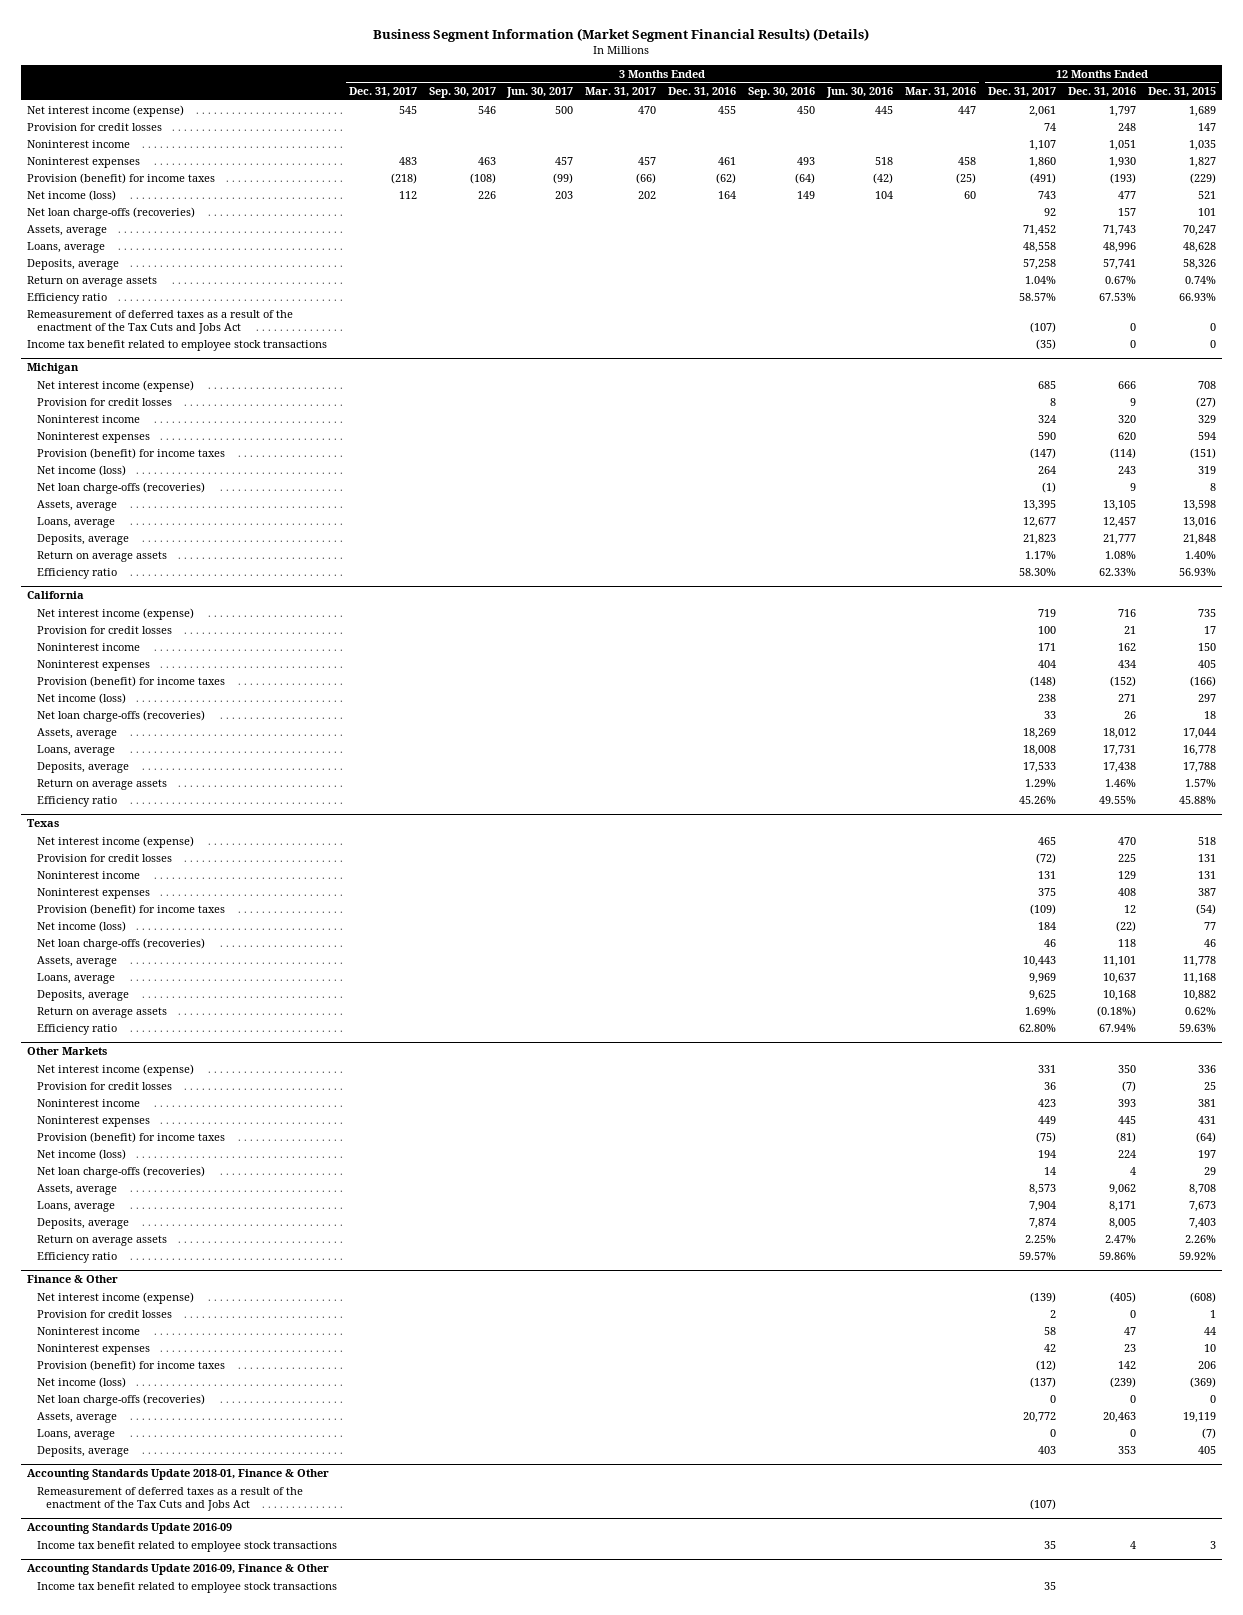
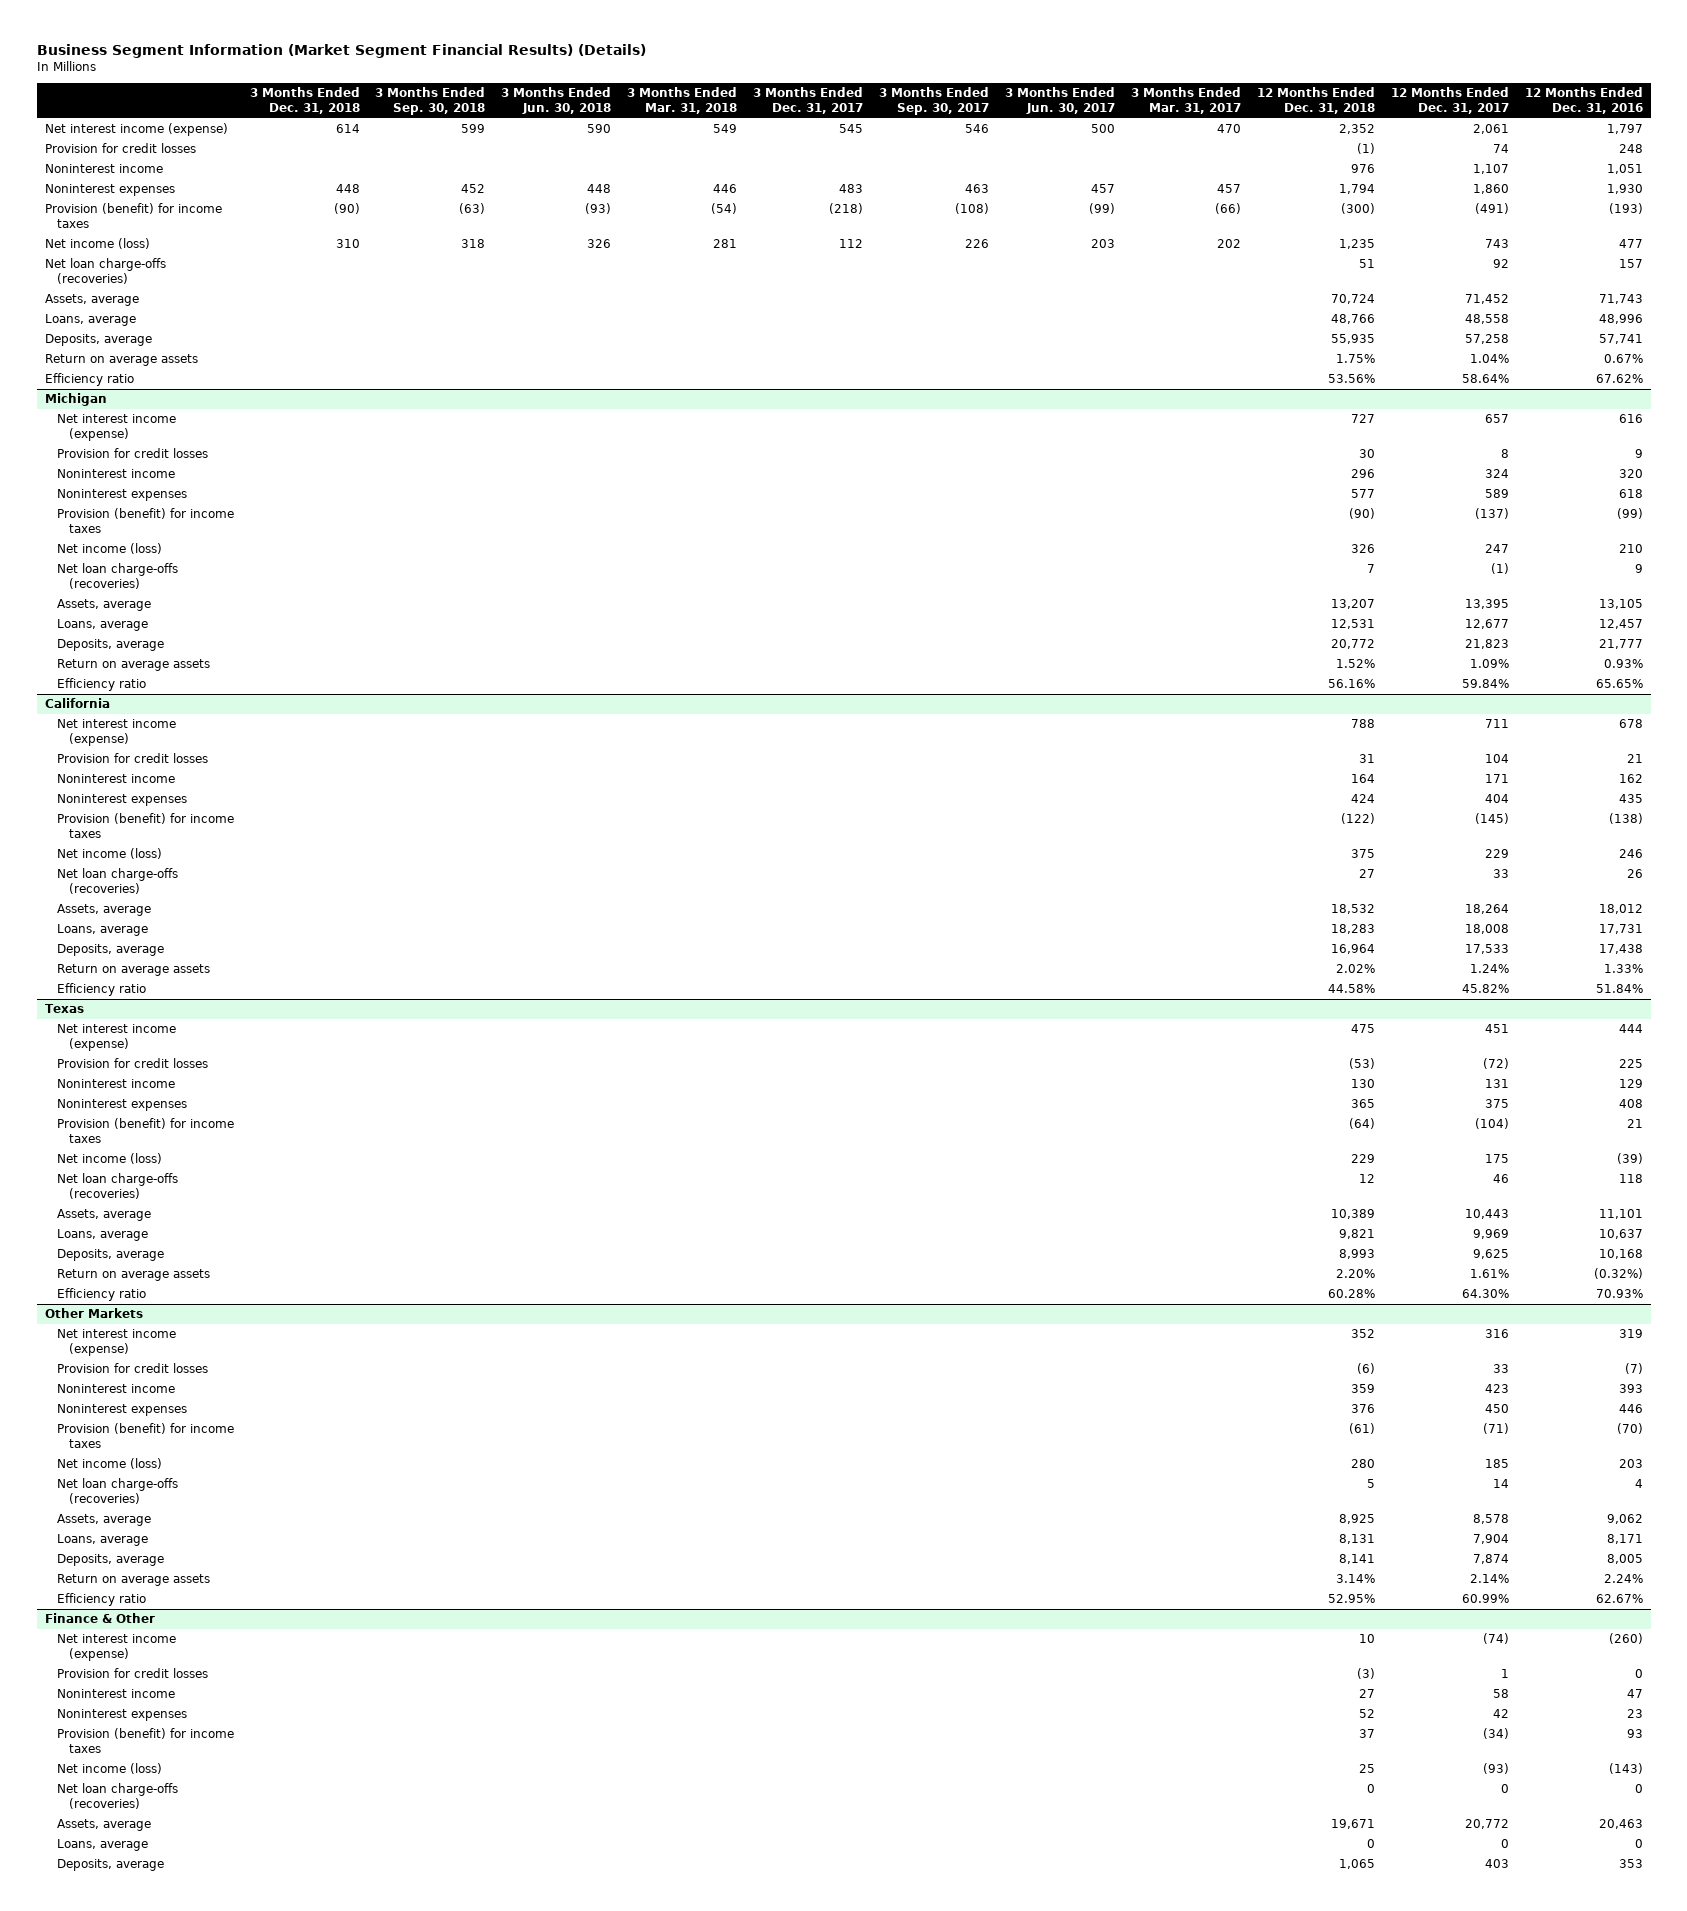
- | 3 Months Ended Dec. 31, 2017 | 3 Months Ended Sep. 30, 2017 | 3 Months Ended Jun. 30, 2017 | 3 Months Ended Mar. 31, 2017 | 3 Months Ended Dec. 31, 2016 | 3 Months Ended Sep. 30, 2016 | 3 Months Ended Jun. 30, 2016 | 3 Months Ended Mar. 31, 2016 | 12 Months Ended Dec. 31, 2017 | 12 Months Ended Dec. 31, 2016 | 12 Months Ended Dec. 31, 2015
+ | 3 Months Ended Dec. 31, 2018 | 3 Months Ended Sep. 30, 2018 | 3 Months Ended Jun. 30, 2018 | 3 Months Ended Mar. 31, 2018 | 3 Months Ended Dec. 31, 2017 | 3 Months Ended Sep. 30, 2017 | 3 Months Ended Jun. 30, 2017 | 3 Months Ended Mar. 31, 2017 | 12 Months Ended Dec. 31, 2018 | 12 Months Ended Dec. 31, 2017 | 12 Months Ended Dec. 31, 2016
- Efficiency ratio | | | | | | | | | 58.57% | 67.53% | 66.93%
- Remeasurement of deferred taxes as a result of the enactment of the Tax Cuts and Jobs Act | | | | | | | | | (107) | 0 | 0
- Income tax benefit related to employee stock transactions | | | | | | | | | (35) | 0 | 0
+ Efficiency ratio | | | | | | | | | 53.56% | 58.64% | 67.62%
@ Michigan
- Net interest income (expense) | | | | | | | | | 685 | 666 | 708
+ Net interest income (expense) | | | | | | | | | 727 | 657 | 616
- Noninterest expenses | | | | | | | | | 590 | 620 | 594
- Provision (benefit) for income taxes | | | | | | | | | (147) | (114) | (151)
- Net income (loss) | | | | | | | | | 264 | 243 | 319
+ Noninterest expenses | | | | | | | | | 577 | 589 | 618
+ Provision (benefit) for income taxes | | | | | | | | | (90) | (137) | (99)
+ Net income (loss) | | | | | | | | | 326 | 247 | 210
- Return on average assets | | | | | | | | | 1.17% | 1.08% | 1.40%
- Efficiency ratio | | | | | | | | | 58.30% | 62.33% | 56.93%
+ Return on average assets | | | | | | | | | 1.52% | 1.09% | 0.93%
+ Efficiency ratio | | | | | | | | | 56.16% | 59.84% | 65.65%
@ California
- Net interest income (expense) | | | | | | | | | 719 | 716 | 735
- Provision for credit losses | | | | | | | | | 100 | 21 | 17
+ Net interest income (expense) | | | | | | | | | 788 | 711 | 678
+ Provision for credit losses | | | | | | | | | 31 | 104 | 21
- Noninterest expenses | | | | | | | | | 404 | 434 | 405
- Provision (benefit) for income taxes | | | | | | | | | (148) | (152) | (166)
- Net income (loss) | | | | | | | | | 238 | 271 | 297
+ Noninterest expenses | | | | | | | | | 424 | 404 | 435
+ Provision (benefit) for income taxes | | | | | | | | | (122) | (145) | (138)
+ Net income (loss) | | | | | | | | | 375 | 229 | 246
- Assets, average | | | | | | | | | 18,269 | 18,012 | 17,044
+ Assets, average | | | | | | | | | 18,532 | 18,264 | 18,012
- Return on average assets | | | | | | | | | 1.29% | 1.46% | 1.57%
- Efficiency ratio | | | | | | | | | 45.26% | 49.55% | 45.88%
+ Return on average assets | | | | | | | | | 2.02% | 1.24% | 1.33%
+ Efficiency ratio | | | | | | | | | 44.58% | 45.82% | 51.84%
@ Texas
- Net interest income (expense) | | | | | | | | | 465 | 470 | 518
+ Net interest income (expense) | | | | | | | | | 475 | 451 | 444
- Provision (benefit) for income taxes | | | | | | | | | (109) | 12 | (54)
- Net income (loss) | | | | | | | | | 184 | (22) | 77
+ Provision (benefit) for income taxes | | | | | | | | | (64) | (104) | 21
+ Net income (loss) | | | | | | | | | 229 | 175 | (39)
- Return on average assets | | | | | | | | | 1.69% | (0.18%) | 0.62%
- Efficiency ratio | | | | | | | | | 62.80% | 67.94% | 59.63%
+ Return on average assets | | | | | | | | | 2.20% | 1.61% | (0.32%)
+ Efficiency ratio | | | | | | | | | 60.28% | 64.30% | 70.93%
@ Other Markets
- Net interest income (expense) | | | | | | | | | 331 | 350 | 336
- Provision for credit losses | | | | | | | | | 36 | (7) | 25
+ Net interest income (expense) | | | | | | | | | 352 | 316 | 319
+ Provision for credit losses | | | | | | | | | (6) | 33 | (7)
- Noninterest expenses | | | | | | | | | 449 | 445 | 431
- Provision (benefit) for income taxes | | | | | | | | | (75) | (81) | (64)
- Net income (loss) | | | | | | | | | 194 | 224 | 197
+ Noninterest expenses | | | | | | | | | 376 | 450 | 446
+ Provision (benefit) for income taxes | | | | | | | | | (61) | (71) | (70)
+ Net income (loss) | | | | | | | | | 280 | 185 | 203
- Assets, average | | | | | | | | | 8,573 | 9,062 | 8,708
+ Assets, average | | | | | | | | | 8,925 | 8,578 | 9,062
- Return on average assets | | | | | | | | | 2.25% | 2.47% | 2.26%
- Efficiency ratio | | | | | | | | | 59.57% | 59.86% | 59.92%
+ Return on average assets | | | | | | | | | 3.14% | 2.14% | 2.24%
+ Efficiency ratio | | | | | | | | | 52.95% | 60.99% | 62.67%
@ Finance & Other
- Net interest income (expense) | | | | | | | | | (139) | (405) | (608)
- Provision for credit losses | | | | | | | | | 2 | 0 | 1
+ Net interest income (expense) | | | | | | | | | 10 | (74) | (260)
+ Provision for credit losses | | | | | | | | | (3) | 1 | 0
- Provision (benefit) for income taxes | | | | | | | | | (12) | 142 | 206
- Net income (loss) | | | | | | | | | (137) | (239) | (369)
+ Provision (benefit) for income taxes | | | | | | | | | 37 | (34) | 93
+ Net income (loss) | | | | | | | | | 25 | (93) | (143)
- Accounting Standards Update 2018-01, Finance & Other
- Remeasurement of deferred taxes as a result of the enactment of the Tax Cuts and Jobs Act | | | | | | | | | (107) | |
- Accounting Standards Update 2016-09
- Income tax benefit related to employee stock transactions | | | | | | | | | 35 | 4 | 3
- Accounting Standards Update 2016-09, Finance & Other
- Income tax benefit related to employee stock transactions | | | | | | | | | 35 | |

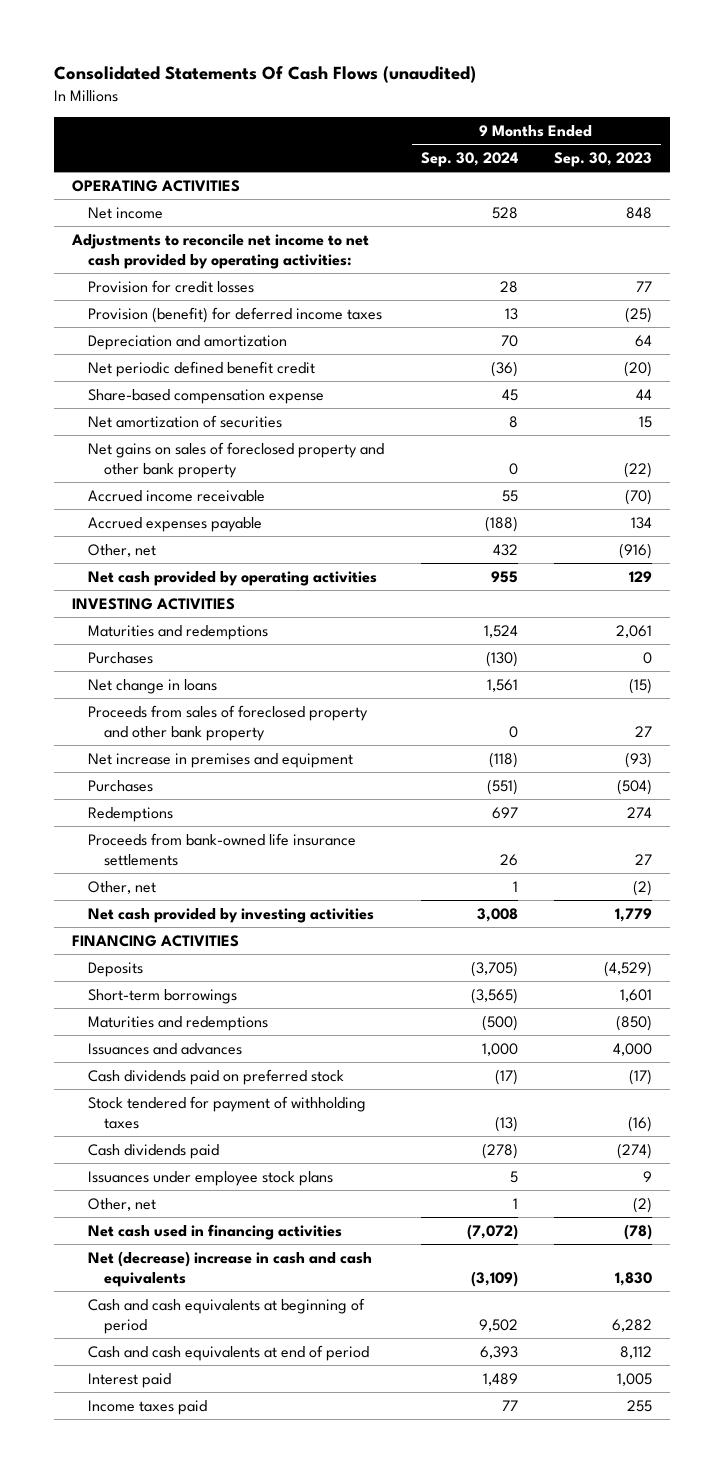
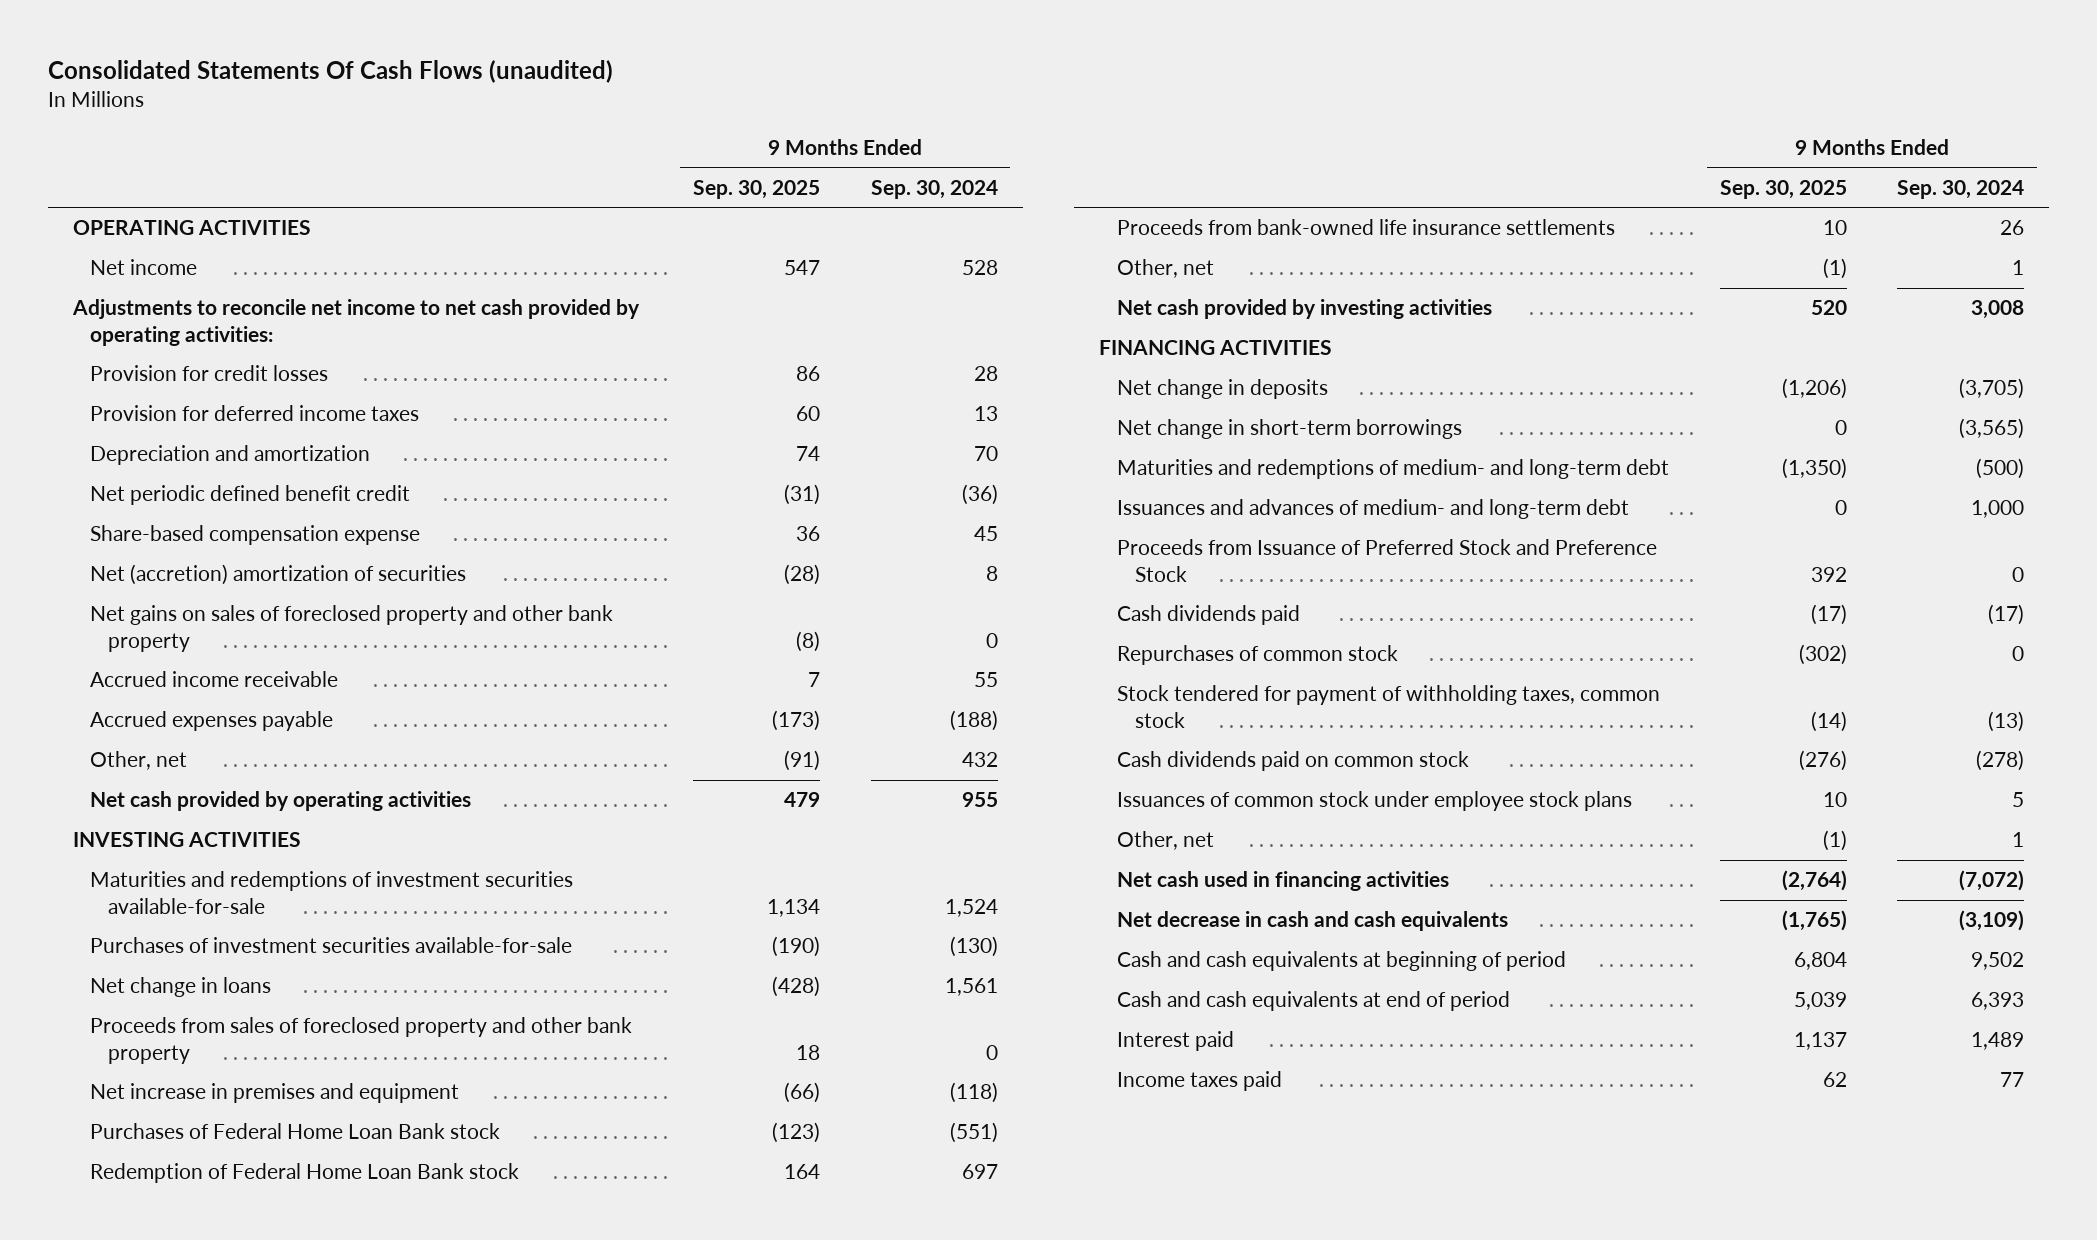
- | 9 Months Ended Sep. 30, 2024 | 9 Months Ended Sep. 30, 2023
+ | 9 Months Ended Sep. 30, 2025 | 9 Months Ended Sep. 30, 2024
- Provision (benefit) for deferred income taxes | 13 | (25)
+ Provision for deferred income taxes | 60 | 13
- Net amortization of securities | 8 | 15
+ Net (accretion) amortization of securities | (28) | 8
- Maturities and redemptions | 1,524 | 2,061
- Purchases | (130) | 0
+ Maturities and redemptions of investment securities available-for-sale | 1,134 | 1,524
+ Purchases of investment securities available-for-sale | (190) | (130)
- Purchases | (551) | (504)
- Redemptions | 697 | 274
+ Purchases of Federal Home Loan Bank stock | (123) | (551)
+ Redemption of Federal Home Loan Bank stock | 164 | 697
- Deposits | (3,705) | (4,529)
- Short-term borrowings | (3,565) | 1,601
- Maturities and redemptions | (500) | (850)
- Issuances and advances | 1,000 | 4,000
- Cash dividends paid on preferred stock | (17) | (17)
- Stock tendered for payment of withholding taxes | (13) | (16)
- Cash dividends paid | (278) | (274)
- Issuances under employee stock plans | 5 | 9
+ Net change in deposits | (1,206) | (3,705)
+ Net change in short-term borrowings | 0 | (3,565)
+ Maturities and redemptions of medium- and long-term debt | (1,350) | (500)
+ Issuances and advances of medium- and long-term debt | 0 | 1,000
+ Proceeds from Issuance of Preferred Stock and Preference Stock | 392 | 0
+ Cash dividends paid | (17) | (17)
+ Repurchases of common stock | (302) | 0
+ Stock tendered for payment of withholding taxes, common stock | (14) | (13)
+ Cash dividends paid on common stock | (276) | (278)
+ Issuances of common stock under employee stock plans | 10 | 5
- Net (decrease) increase in cash and cash equivalents | (3,109) | 1,830
+ Net decrease in cash and cash equivalents | (1,765) | (3,109)

